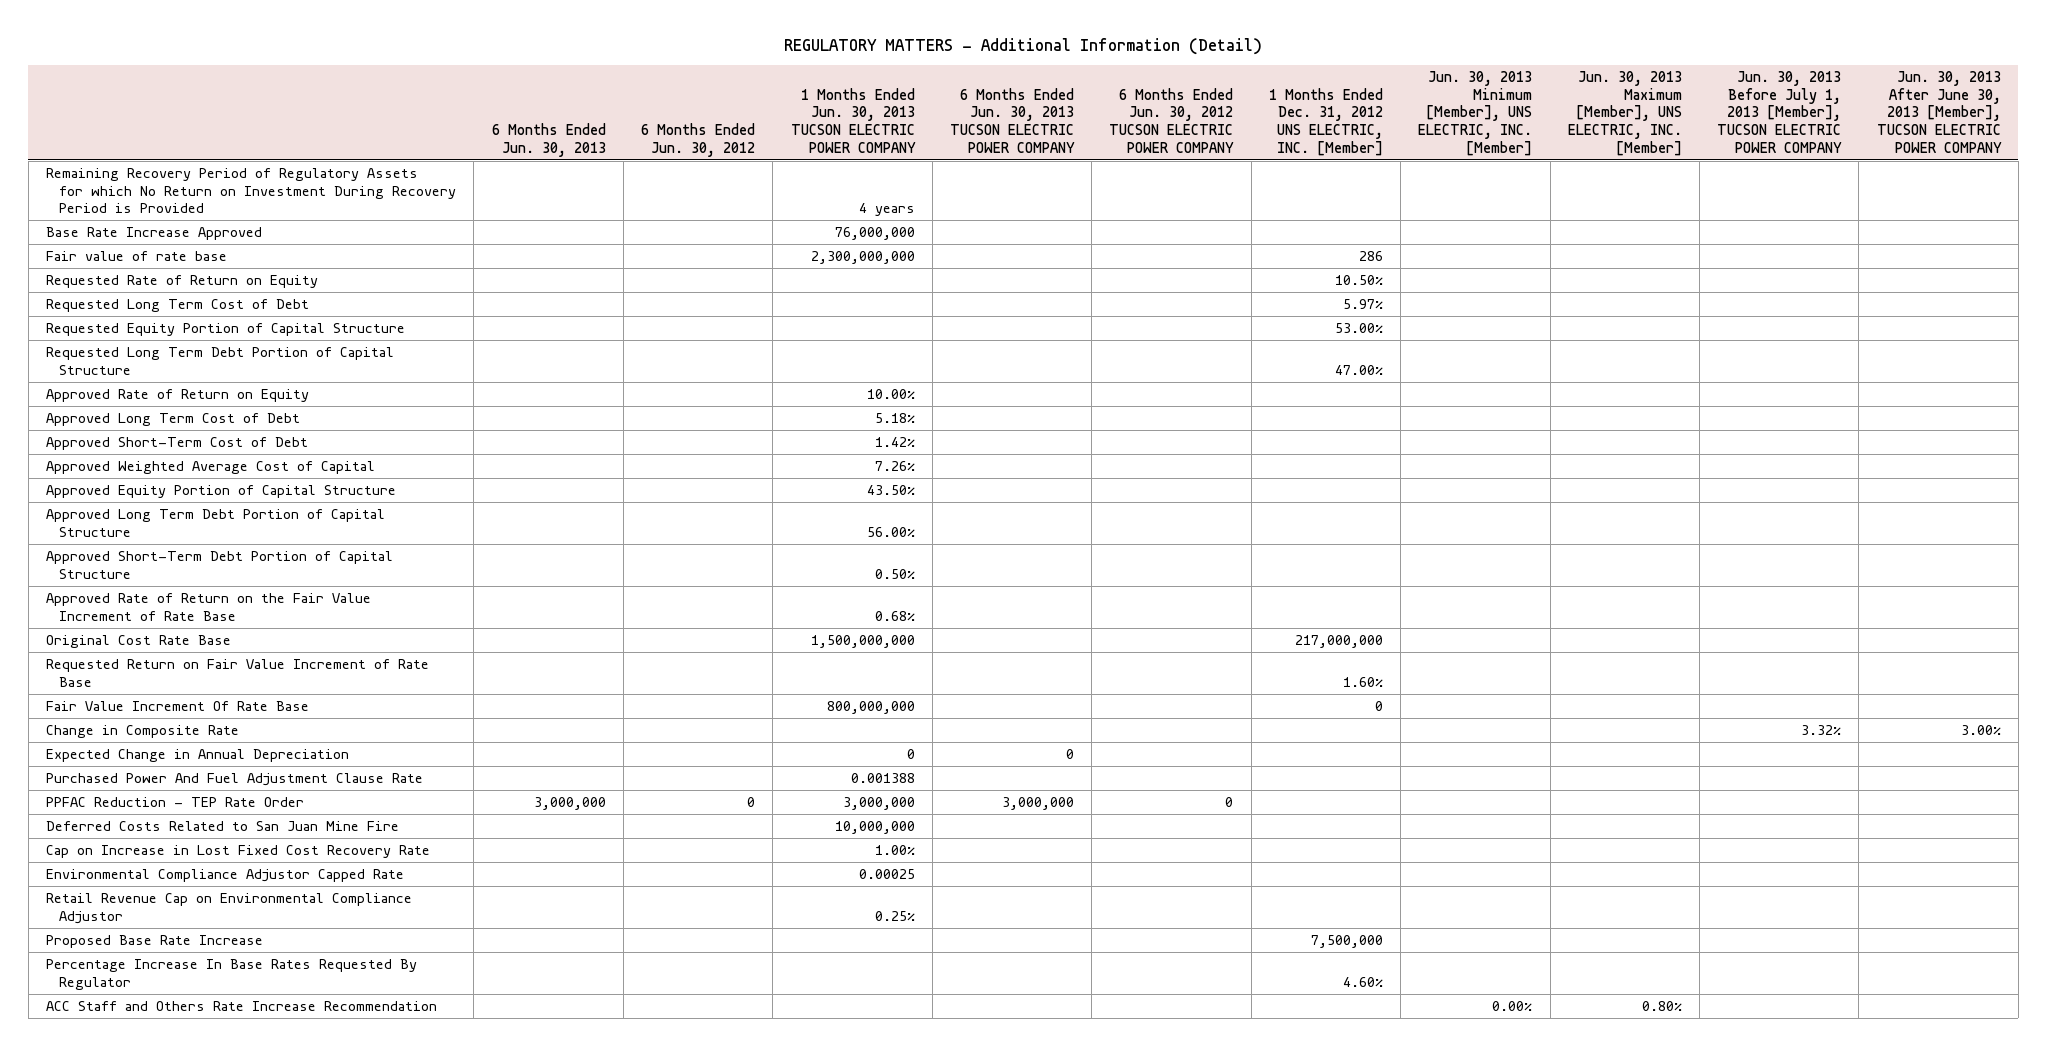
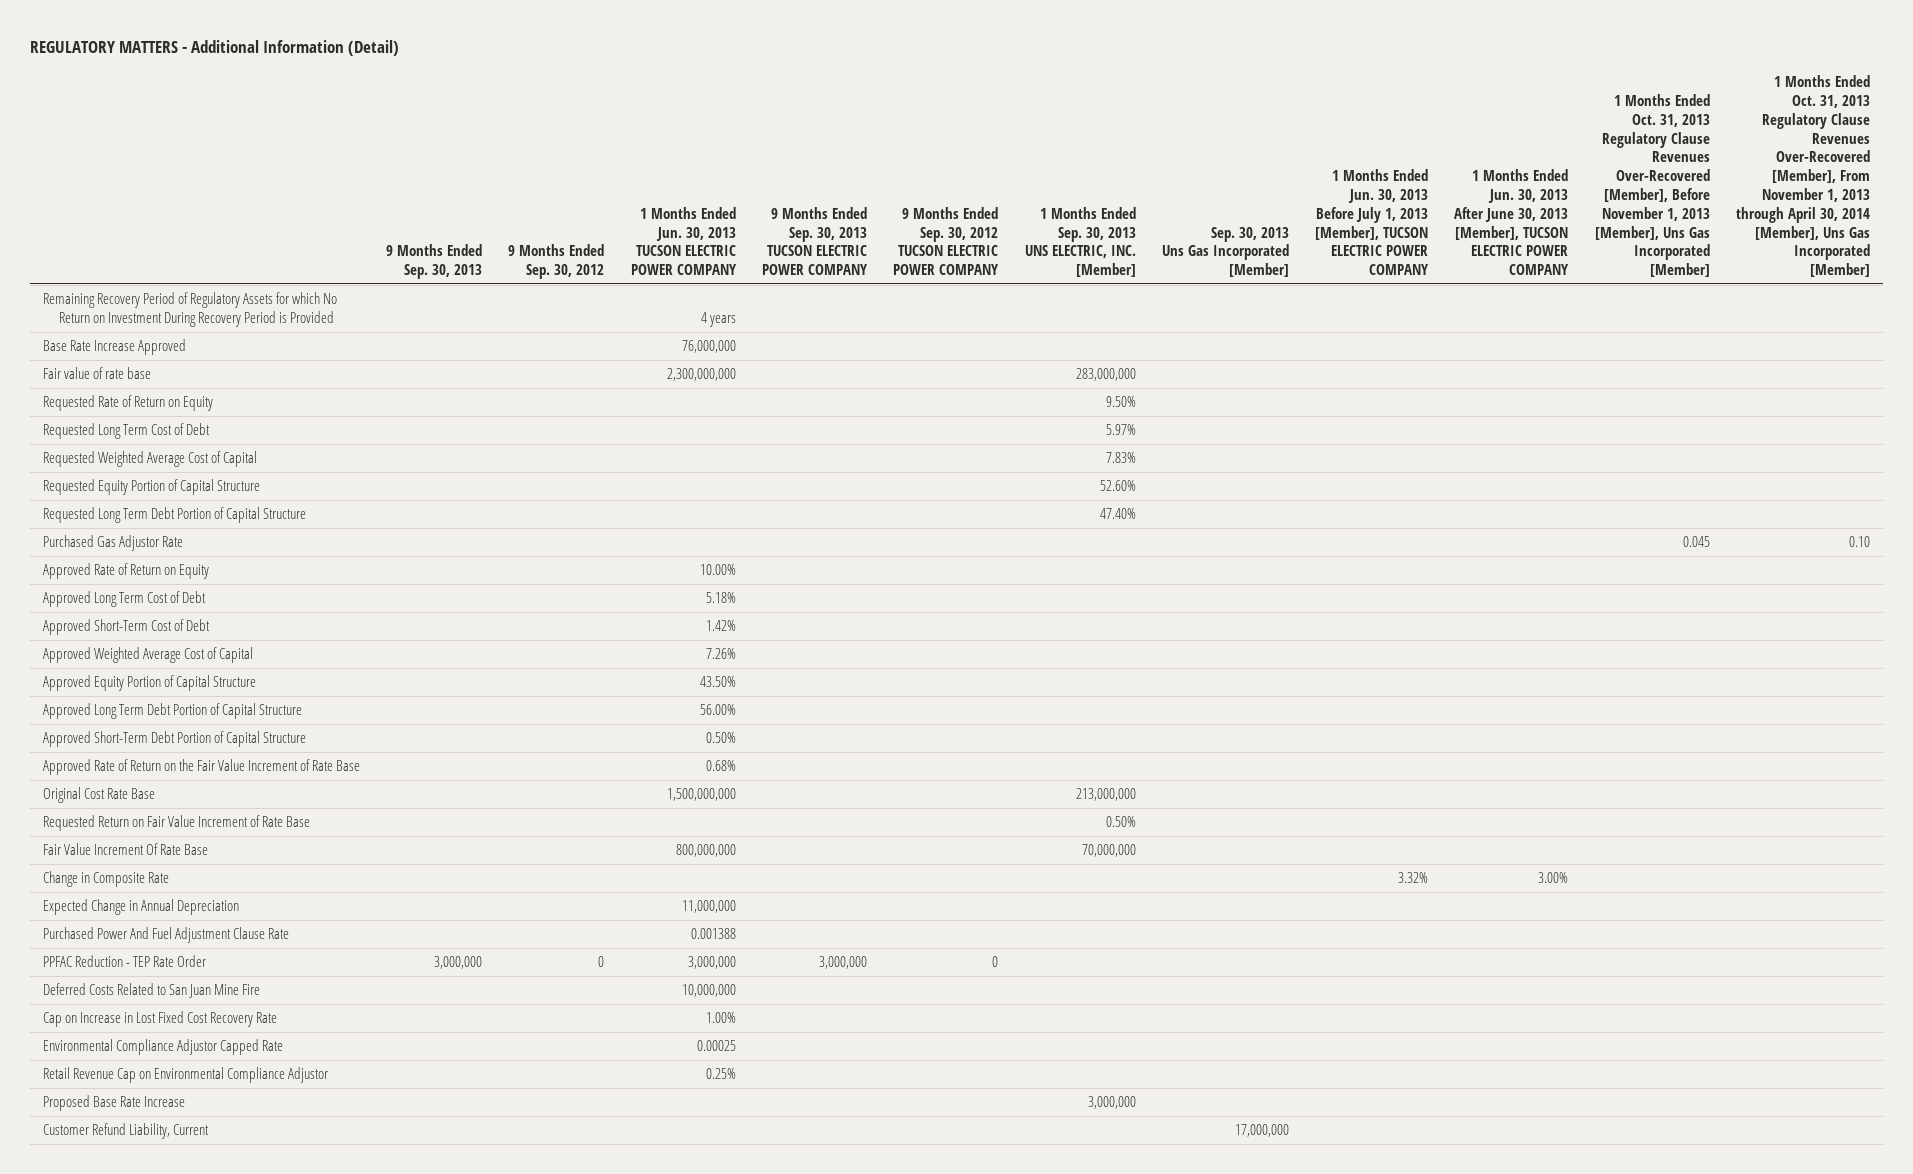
- | 6 Months Ended Jun. 30, 2013 | 6 Months Ended Jun. 30, 2012 | 1 Months Ended Jun. 30, 2013 TUCSON ELECTRIC POWER COMPANY | 6 Months Ended Jun. 30, 2013 TUCSON ELECTRIC POWER COMPANY | 6 Months Ended Jun. 30, 2012 TUCSON ELECTRIC POWER COMPANY | 1 Months Ended Dec. 31, 2012 UNS ELECTRIC, INC. [Member] | Jun. 30, 2013 Minimum [Member], UNS ELECTRIC, INC. [Member] | Jun. 30, 2013 Maximum [Member], UNS ELECTRIC, INC. [Member] | Jun. 30, 2013 Before July 1, 2013 [Member], TUCSON ELECTRIC POWER COMPANY | Jun. 30, 2013 After June 30, 2013 [Member], TUCSON ELECTRIC POWER COMPANY
+ | 9 Months Ended Sep. 30, 2013 | 9 Months Ended Sep. 30, 2012 | 1 Months Ended Jun. 30, 2013 TUCSON ELECTRIC POWER COMPANY | 9 Months Ended Sep. 30, 2013 TUCSON ELECTRIC POWER COMPANY | 9 Months Ended Sep. 30, 2012 TUCSON ELECTRIC POWER COMPANY | 1 Months Ended Sep. 30, 2013 UNS ELECTRIC, INC. [Member] | Sep. 30, 2013 Uns Gas Incorporated [Member] | 1 Months Ended Jun. 30, 2013 Before July 1, 2013 [Member], TUCSON ELECTRIC POWER COMPANY | 1 Months Ended Jun. 30, 2013 After June 30, 2013 [Member], TUCSON ELECTRIC POWER COMPANY | 1 Months Ended Oct. 31, 2013 Regulatory Clause Revenues Over-Recovered [Member], Before November 1, 2013 [Member], Uns Gas Incorporated [Member] | 1 Months Ended Oct. 31, 2013 Regulatory Clause Revenues Over-Recovered [Member], From November 1, 2013 through April 30, 2014 [Member], Uns Gas Incorporated [Member]
+ Requested Weighted Average Cost of Capital | | | | | | 7.83% | | | | |
+ Purchased Gas Adjustor Rate | | | | | | | | | | 0.045 | 0.10
- Expected Change in Annual Depreciation | | | 0 | 0 | | | | | |
+ Expected Change in Annual Depreciation | | | 11,000,000 | | | | | | | |
- Percentage Increase In Base Rates Requested By Regulator | | | | | | 4.60% | | | |
- ACC Staff and Others Rate Increase Recommendation | | | | | | | 0.00% | 0.80% | |
+ Customer Refund Liability, Current | | | | | | | 17,000,000 | | | |

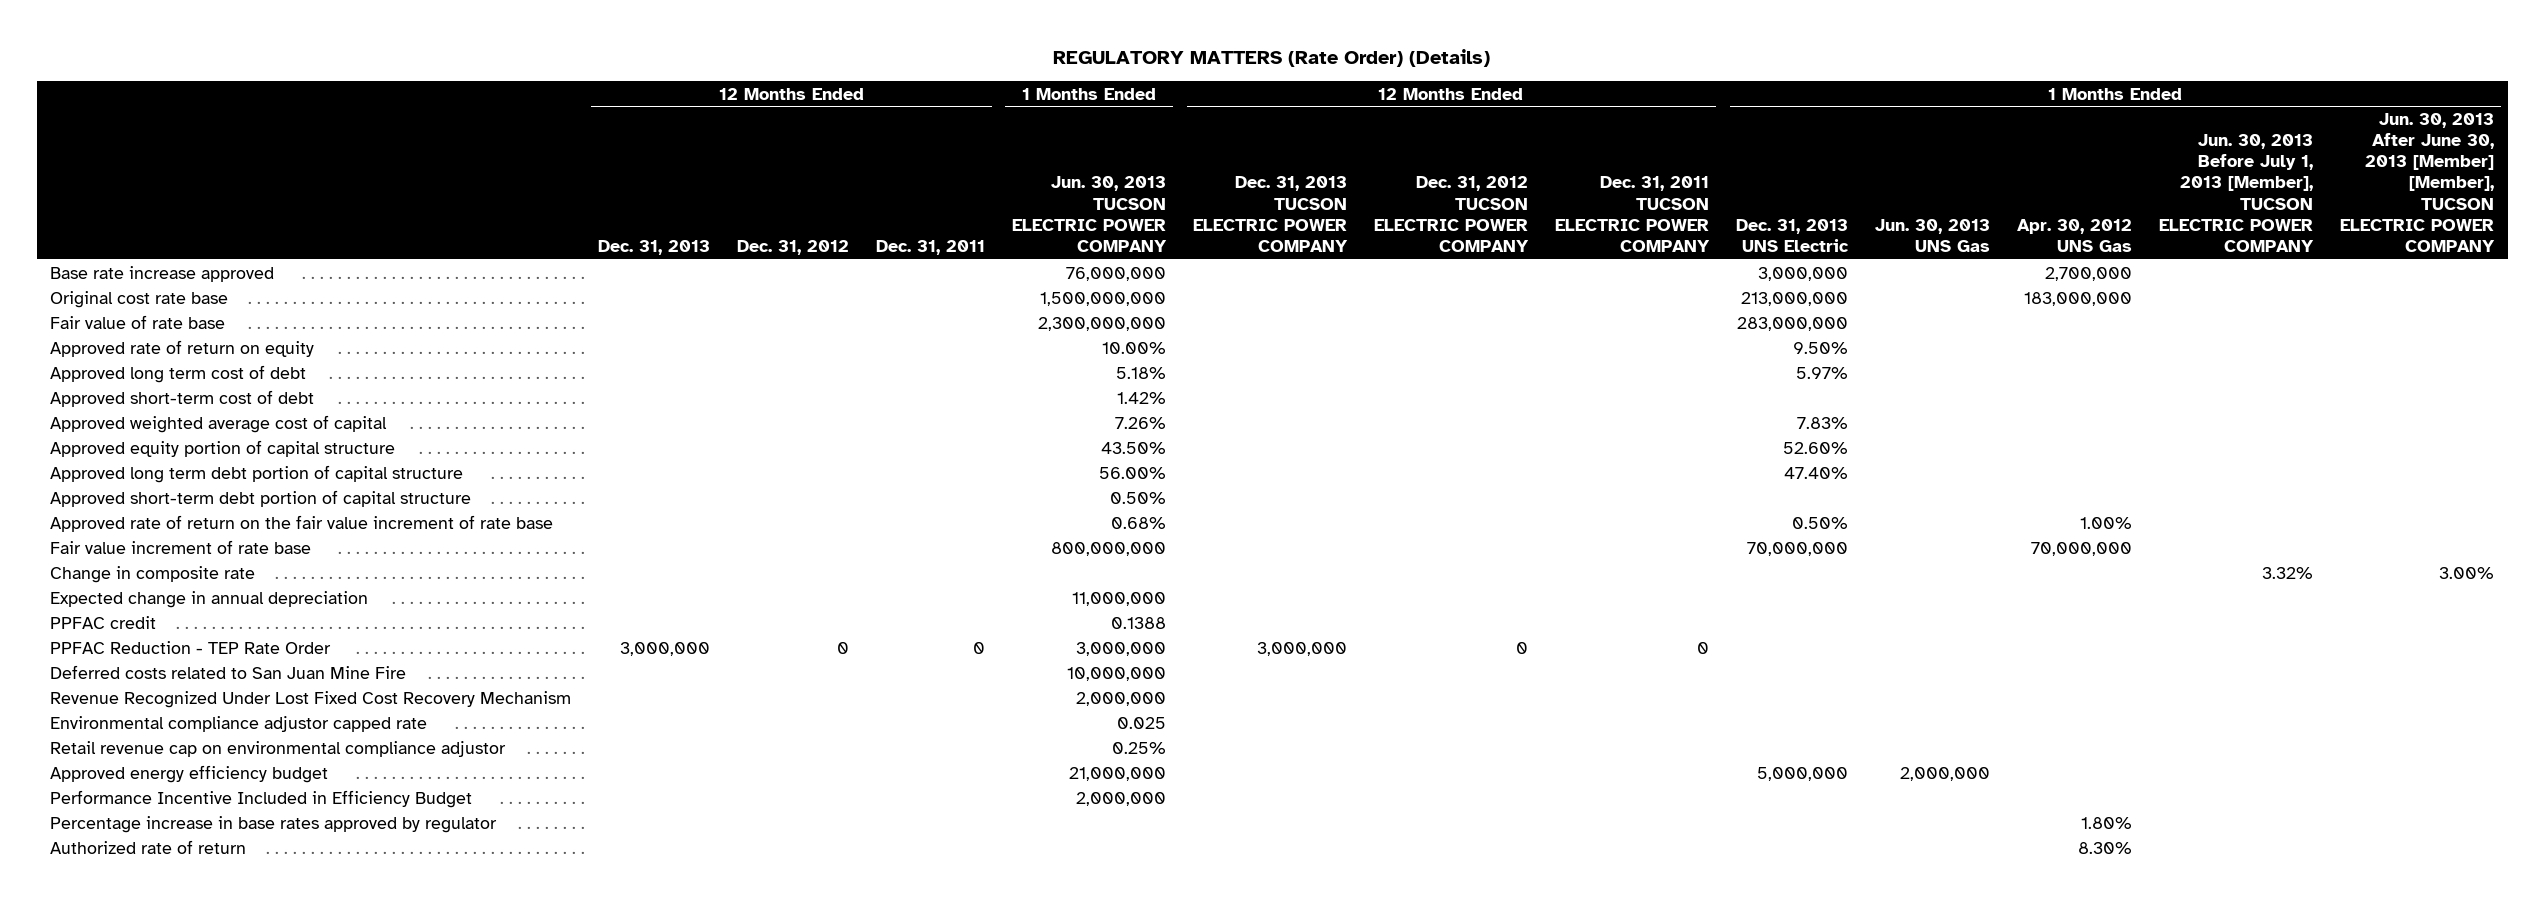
- REGULATORY MATTERS - Additional Information (Detail)
+ REGULATORY MATTERS (Rate Order) (Details)
- | 9 Months Ended Sep. 30, 2013 | 9 Months Ended Sep. 30, 2012 | 1 Months Ended Jun. 30, 2013 TUCSON ELECTRIC POWER COMPANY | 9 Months Ended Sep. 30, 2013 TUCSON ELECTRIC POWER COMPANY | 9 Months Ended Sep. 30, 2012 TUCSON ELECTRIC POWER COMPANY | 1 Months Ended Sep. 30, 2013 UNS ELECTRIC, INC. [Member] | Sep. 30, 2013 Uns Gas Incorporated [Member] | 1 Months Ended Jun. 30, 2013 Before July 1, 2013 [Member], TUCSON ELECTRIC POWER COMPANY | 1 Months Ended Jun. 30, 2013 After June 30, 2013 [Member], TUCSON ELECTRIC POWER COMPANY | 1 Months Ended Oct. 31, 2013 Regulatory Clause Revenues Over-Recovered [Member], Before November 1, 2013 [Member], Uns Gas Incorporated [Member] | 1 Months Ended Oct. 31, 2013 Regulatory Clause Revenues Over-Recovered [Member], From November 1, 2013 through April 30, 2014 [Member], Uns Gas Incorporated [Member]
+ | 12 Months Ended Dec. 31, 2013 | 12 Months Ended Dec. 31, 2012 | 12 Months Ended Dec. 31, 2011 | 1 Months Ended Jun. 30, 2013 TUCSON ELECTRIC POWER COMPANY | 12 Months Ended Dec. 31, 2013 TUCSON ELECTRIC POWER COMPANY | 12 Months Ended Dec. 31, 2012 TUCSON ELECTRIC POWER COMPANY | 12 Months Ended Dec. 31, 2011 TUCSON ELECTRIC POWER COMPANY | 1 Months Ended Dec. 31, 2013 UNS Electric | 1 Months Ended Jun. 30, 2013 UNS Gas | 1 Months Ended Apr. 30, 2012 UNS Gas | 1 Months Ended Jun. 30, 2013 Before July 1, 2013 [Member], TUCSON ELECTRIC POWER COMPANY | 1 Months Ended Jun. 30, 2013 After June 30, 2013 [Member] [Member], TUCSON ELECTRIC POWER COMPANY
- Remaining Recovery Period of Regulatory Assets for which No Return on Investment During Recovery Period is Provided | | | 4 years | | | | | | | |
- Base Rate Increase Approved | | | 76,000,000 | | | | | | | |
+ Base rate increase approved | | | | 76,000,000 | | | | 3,000,000 | | 2,700,000 | |
+ Original cost rate base | | | | 1,500,000,000 | | | | 213,000,000 | | 183,000,000 | |
- Requested Rate of Return on Equity | | | | | | 9.50% | | | | |
- Requested Long Term Cost of Debt | | | | | | 5.97% | | | | |
- Requested Weighted Average Cost of Capital | | | | | | 7.83% | | | | |
- Requested Equity Portion of Capital Structure | | | | | | 52.60% | | | | |
- Requested Long Term Debt Portion of Capital Structure | | | | | | 47.40% | | | | |
- Purchased Gas Adjustor Rate | | | | | | | | | | 0.045 | 0.10
- Approved Rate of Return on Equity | | | 10.00% | | | | | | | |
- Approved Long Term Cost of Debt | | | 5.18% | | | | | | | |
- Approved Short-Term Cost of Debt | | | 1.42% | | | | | | | |
- Approved Weighted Average Cost of Capital | | | 7.26% | | | | | | | |
- Approved Equity Portion of Capital Structure | | | 43.50% | | | | | | | |
- Approved Long Term Debt Portion of Capital Structure | | | 56.00% | | | | | | | |
- Approved Short-Term Debt Portion of Capital Structure | | | 0.50% | | | | | | | |
- Approved Rate of Return on the Fair Value Increment of Rate Base | | | 0.68% | | | | | | | |
- Original Cost Rate Base | | | 1,500,000,000 | | | 213,000,000 | | | | |
- Requested Return on Fair Value Increment of Rate Base | | | | | | 0.50% | | | | |
- Fair Value Increment Of Rate Base | | | 800,000,000 | | | 70,000,000 | | | | |
- Change in Composite Rate | | | | | | | | 3.32% | 3.00% | |
- Expected Change in Annual Depreciation | | | 11,000,000 | | | | | | | |
- Purchased Power And Fuel Adjustment Clause Rate | | | 0.001388 | | | | | | | |
+ Approved rate of return on equity | | | | 10.00% | | | | 9.50% | | | |
+ Approved long term cost of debt | | | | 5.18% | | | | 5.97% | | | |
+ Approved short-term cost of debt | | | | 1.42% | | | | | | | |
+ Approved weighted average cost of capital | | | | 7.26% | | | | 7.83% | | | |
+ Approved equity portion of capital structure | | | | 43.50% | | | | 52.60% | | | |
+ Approved long term debt portion of capital structure | | | | 56.00% | | | | 47.40% | | | |
+ Approved short-term debt portion of capital structure | | | | 0.50% | | | | | | | |
+ Approved rate of return on the fair value increment of rate base | | | | 0.68% | | | | 0.50% | | 1.00% | |
+ Fair value increment of rate base | | | | 800,000,000 | | | | 70,000,000 | | 70,000,000 | |
+ Change in composite rate | | | | | | | | | | | 3.32% | 3.00%
+ Expected change in annual depreciation | | | | 11,000,000 | | | | | | | |
+ PPFAC credit | | | | 0.1388 | | | | | | | |
- Deferred Costs Related to San Juan Mine Fire | | | 10,000,000 | | | | | | | |
- Cap on Increase in Lost Fixed Cost Recovery Rate | | | 1.00% | | | | | | | |
- Environmental Compliance Adjustor Capped Rate | | | 0.00025 | | | | | | | |
- Retail Revenue Cap on Environmental Compliance Adjustor | | | 0.25% | | | | | | | |
- Proposed Base Rate Increase | | | | | | 3,000,000 | | | | |
- Customer Refund Liability, Current | | | | | | | 17,000,000 | | | |
+ Deferred costs related to San Juan Mine Fire | | | | 10,000,000 | | | | | | | |
+ Revenue Recognized Under Lost Fixed Cost Recovery Mechanism | | | | 2,000,000 | | | | | | | |
+ Environmental compliance adjustor capped rate | | | | 0.025 | | | | | | | |
+ Retail revenue cap on environmental compliance adjustor | | | | 0.25% | | | | | | | |
+ Approved energy efficiency budget | | | | 21,000,000 | | | | 5,000,000 | 2,000,000 | | |
+ Performance Incentive Included in Efficiency Budget | | | | 2,000,000 | | | | | | | |
+ Percentage increase in base rates approved by regulator | | | | | | | | | | 1.80% | |
+ Authorized rate of return | | | | | | | | | | 8.30% | |

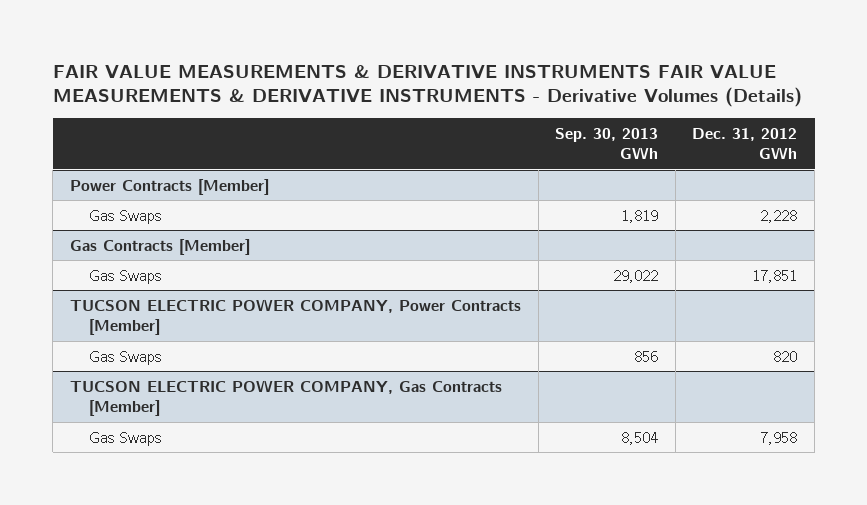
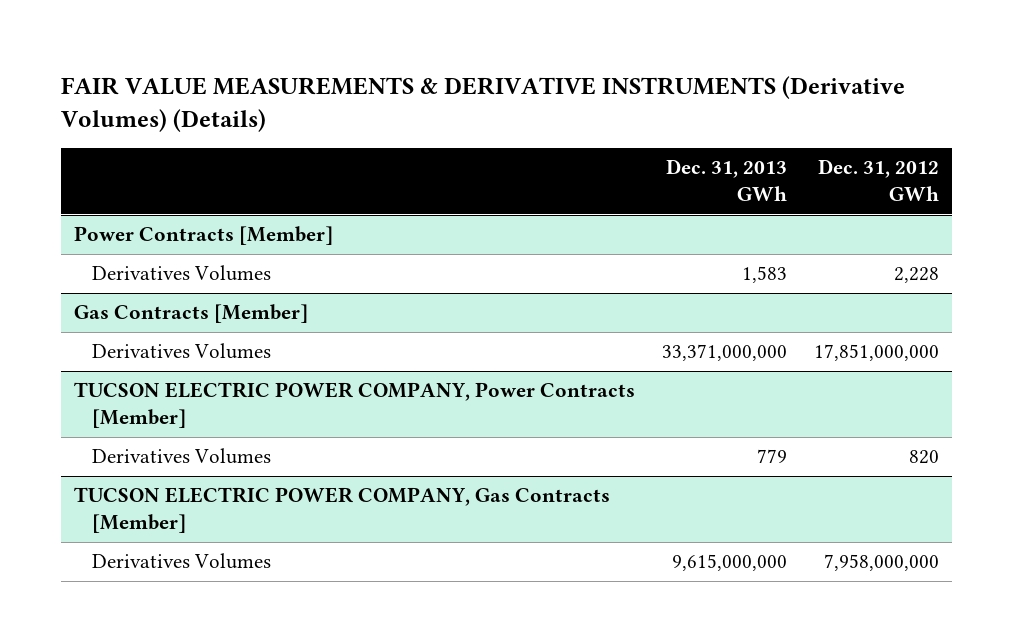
- FAIR VALUE MEASUREMENTS & DERIVATIVE INSTRUMENTS FAIR VALUE MEASUREMENTS & DERIVATIVE INSTRUMENTS - Derivative Volumes (Details)
+ FAIR VALUE MEASUREMENTS & DERIVATIVE INSTRUMENTS (Derivative Volumes) (Details)
- | Sep. 30, 2013 GWh | Dec. 31, 2012 GWh
+ | Dec. 31, 2013 GWh | Dec. 31, 2012 GWh
@ Power Contracts [Member]
- Gas Swaps | 1,819 | 2,228
+ Derivatives Volumes | 1,583 | 2,228
@ Gas Contracts [Member]
- Gas Swaps | 29,022 | 17,851
+ Derivatives Volumes | 33,371,000,000 | 17,851,000,000
@ TUCSON ELECTRIC POWER COMPANY, Power Contracts [Member]
- Gas Swaps | 856 | 820
+ Derivatives Volumes | 779 | 820
@ TUCSON ELECTRIC POWER COMPANY, Gas Contracts [Member]
- Gas Swaps | 8,504 | 7,958
+ Derivatives Volumes | 9,615,000,000 | 7,958,000,000

